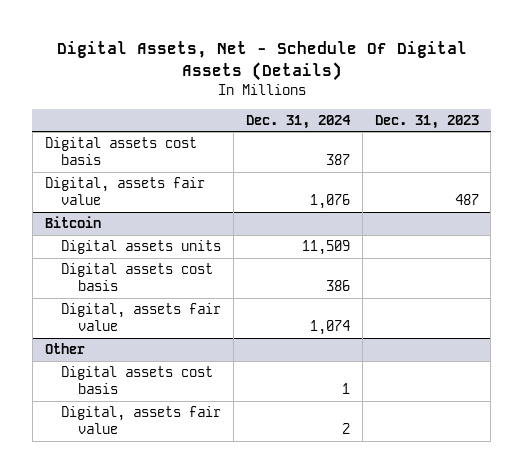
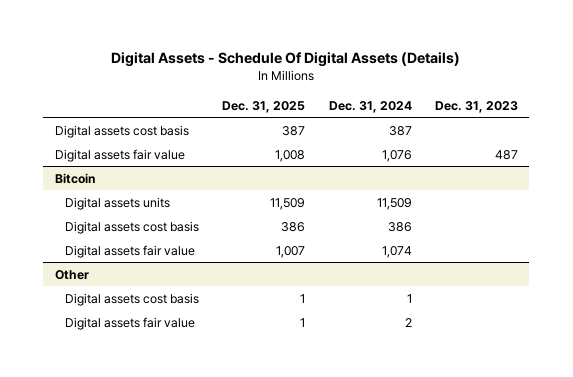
- Digital Assets, Net - Schedule Of Digital Assets (Details)
+ Digital Assets - Schedule Of Digital Assets (Details)
- | Dec. 31, 2024 | Dec. 31, 2023
+ | Dec. 31, 2025 | Dec. 31, 2024 | Dec. 31, 2023
- Digital, assets fair value | 1,076 | 487
+ Digital assets fair value | 1,008 | 1,076 | 487
@ Bitcoin
- Digital, assets fair value | 1,074 |
+ Digital assets fair value | 1,007 | 1,074 |
@ Other
- Digital, assets fair value | 2 |
+ Digital assets fair value | 1 | 2 |

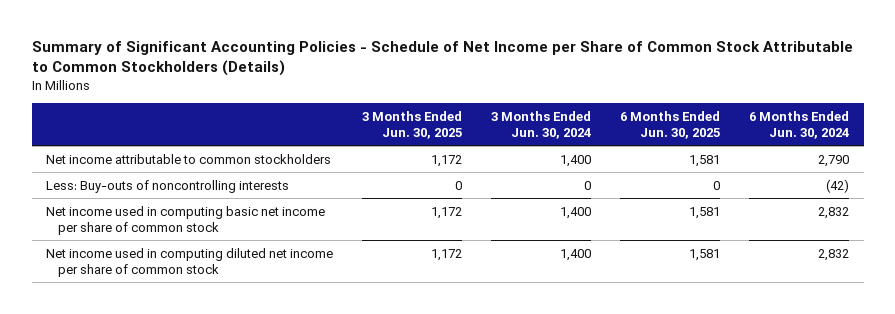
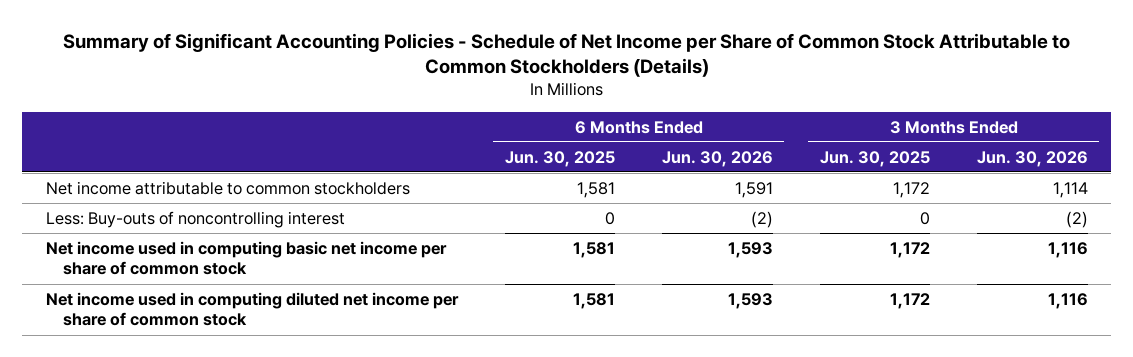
- | 3 Months Ended Jun. 30, 2025 | 3 Months Ended Jun. 30, 2024 | 6 Months Ended Jun. 30, 2025 | 6 Months Ended Jun. 30, 2024
+ | 6 Months Ended Jun. 30, 2025 | 6 Months Ended Jun. 30, 2026 | 3 Months Ended Jun. 30, 2025 | 3 Months Ended Jun. 30, 2026
- Less: Buy-outs of noncontrolling interests | 0 | 0 | 0 | (42)
+ Less: Buy-outs of noncontrolling interest | 0 | (2) | 0 | (2)

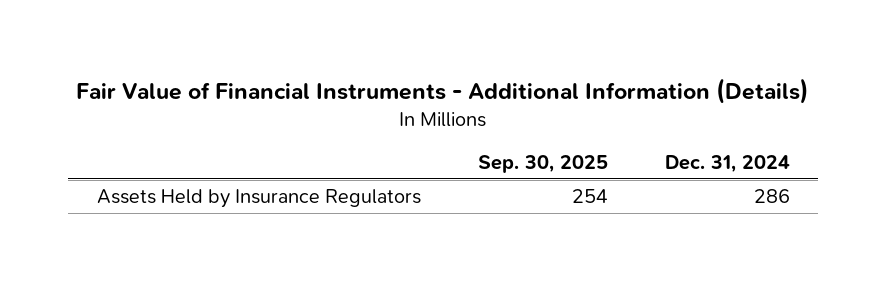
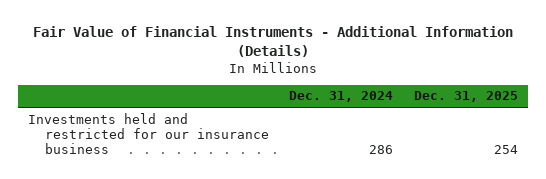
- | Sep. 30, 2025 | Dec. 31, 2024
+ | Dec. 31, 2024 | Dec. 31, 2025
- Assets Held by Insurance Regulators | 254 | 286
+ Investments held and restricted for our insurance business | 286 | 254

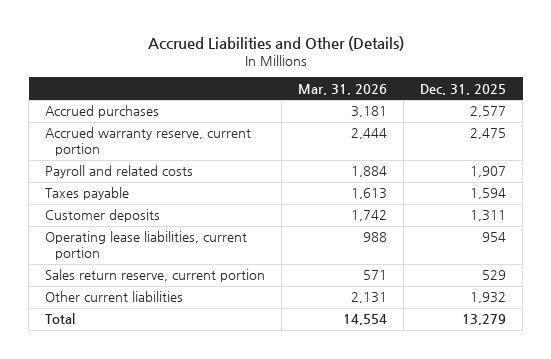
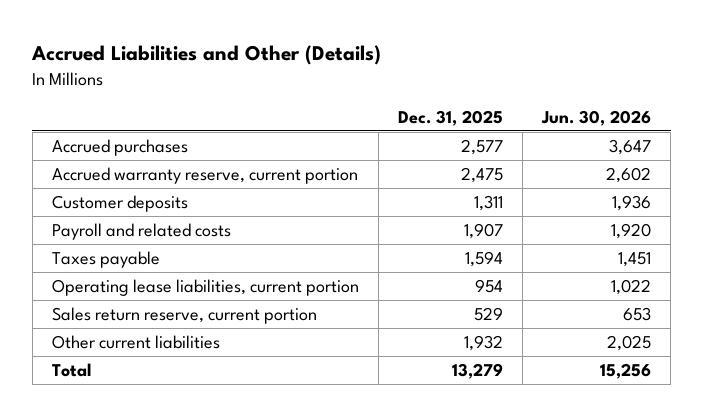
- | Mar. 31, 2026 | Dec. 31, 2025
+ | Dec. 31, 2025 | Jun. 30, 2026
moved up: Customer deposits | 1,311 | 1,936

